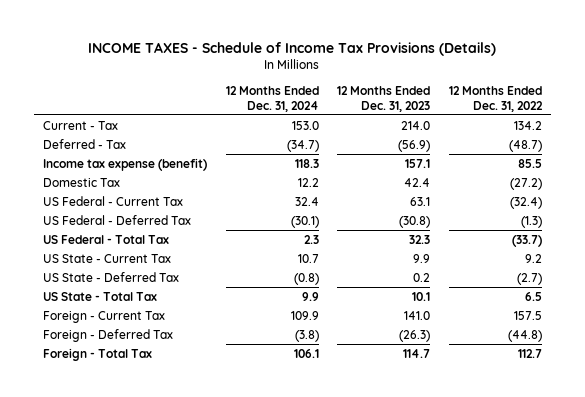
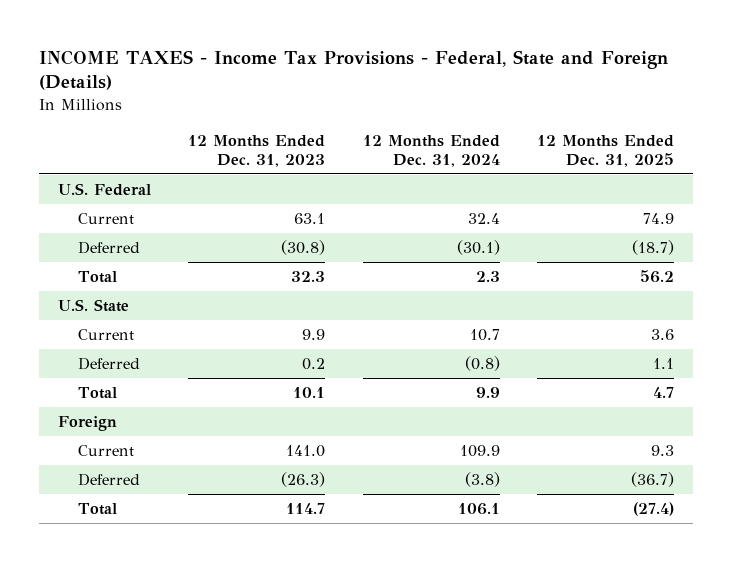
- INCOME TAXES - Schedule of Income Tax Provisions (Details)
+ INCOME TAXES - Income Tax Provisions - Federal, State and Foreign (Details)
- | 12 Months Ended Dec. 31, 2024 | 12 Months Ended Dec. 31, 2023 | 12 Months Ended Dec. 31, 2022
+ | 12 Months Ended Dec. 31, 2023 | 12 Months Ended Dec. 31, 2024 | 12 Months Ended Dec. 31, 2025
- Current - Tax | 153.0 | 214.0 | 134.2
- Deferred - Tax | (34.7) | (56.9) | (48.7)
- Income tax expense (benefit) | 118.3 | 157.1 | 85.5
- Domestic Tax | 12.2 | 42.4 | (27.2)
- US Federal - Current Tax | 32.4 | 63.1 | (32.4)
- US Federal - Deferred Tax | (30.1) | (30.8) | (1.3)
- US Federal - Total Tax | 2.3 | 32.3 | (33.7)
- US State - Current Tax | 10.7 | 9.9 | 9.2
- US State - Deferred Tax | (0.8) | 0.2 | (2.7)
- US State - Total Tax | 9.9 | 10.1 | 6.5
- Foreign - Current Tax | 109.9 | 141.0 | 157.5
- Foreign - Deferred Tax | (3.8) | (26.3) | (44.8)
- Foreign - Total Tax | 106.1 | 114.7 | 112.7
+ U.S. Federal
+ Current | 63.1 | 32.4 | 74.9
+ Deferred | (30.8) | (30.1) | (18.7)
+ Total | 32.3 | 2.3 | 56.2
+ U.S. State
+ Current | 9.9 | 10.7 | 3.6
+ Deferred | 0.2 | (0.8) | 1.1
+ Total | 10.1 | 9.9 | 4.7
+ Foreign
+ Current | 141.0 | 109.9 | 9.3
+ Deferred | (26.3) | (3.8) | (36.7)
+ Total | 114.7 | 106.1 | (27.4)

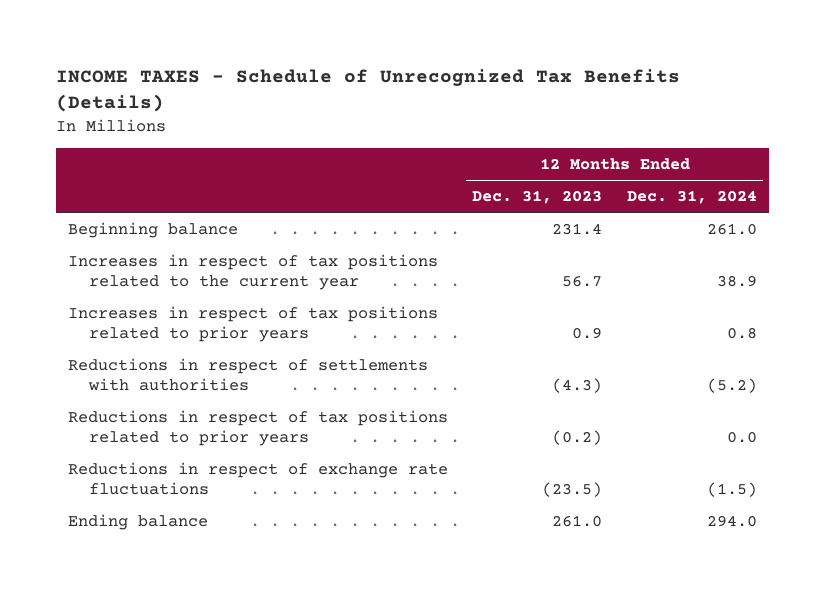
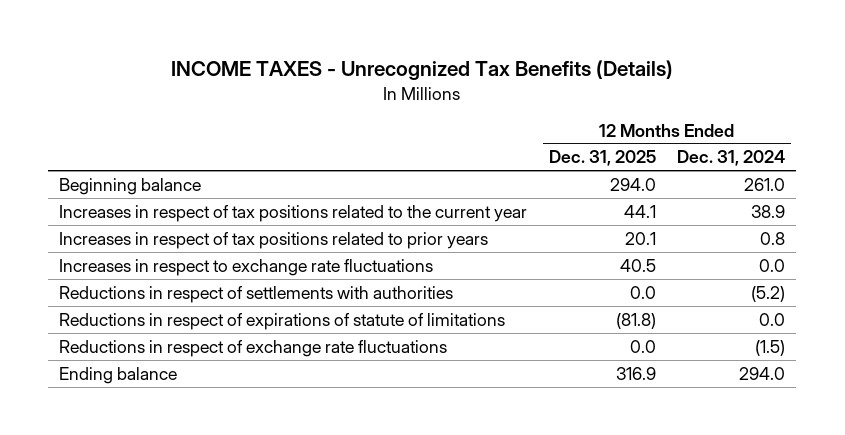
- INCOME TAXES - Schedule of Unrecognized Tax Benefits (Details)
+ INCOME TAXES - Unrecognized Tax Benefits (Details)
- | 12 Months Ended Dec. 31, 2023 | 12 Months Ended Dec. 31, 2024
+ | 12 Months Ended Dec. 31, 2025 | 12 Months Ended Dec. 31, 2024
+ Increases in respect to exchange rate fluctuations | 40.5 | 0.0
- Reductions in respect of tax positions related to prior years | (0.2) | 0.0
+ Reductions in respect of expirations of statute of limitations | (81.8) | 0.0

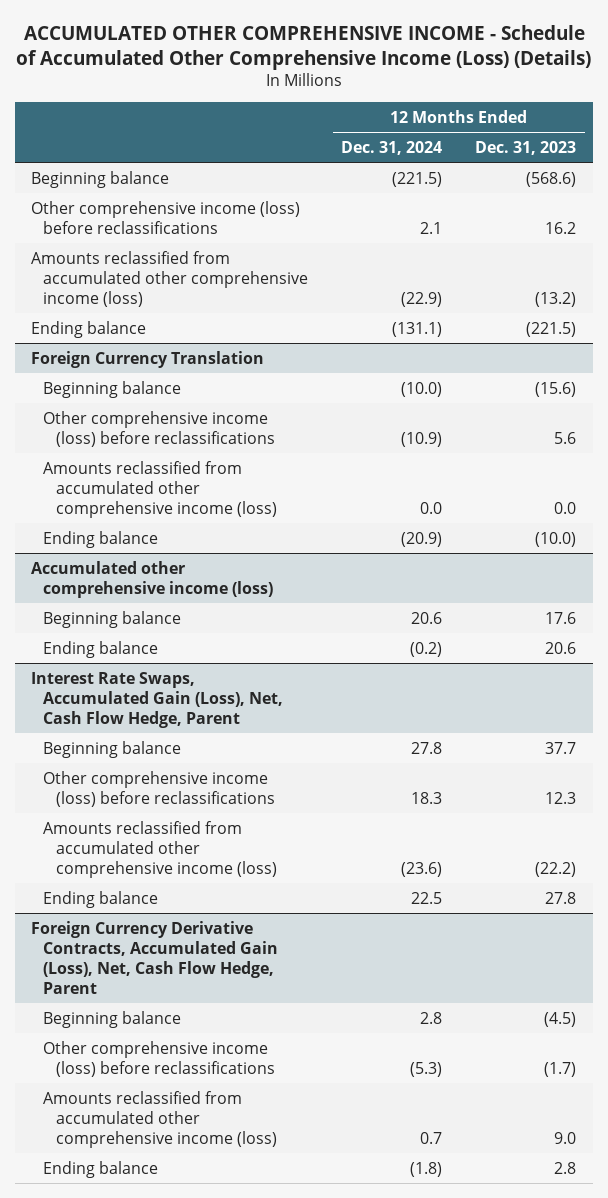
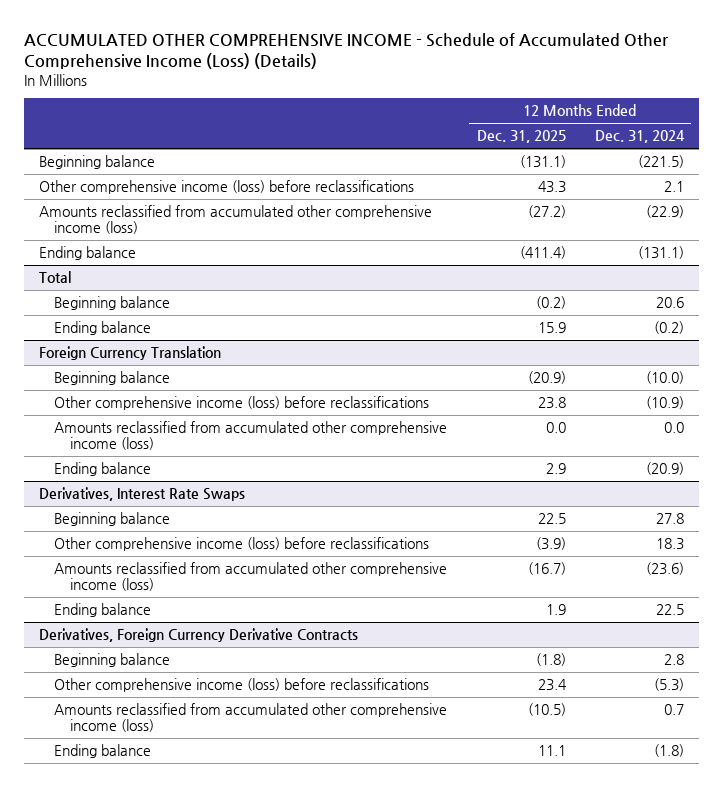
- | 12 Months Ended Dec. 31, 2024 | 12 Months Ended Dec. 31, 2023
+ | 12 Months Ended Dec. 31, 2025 | 12 Months Ended Dec. 31, 2024
+ Total
+ Beginning balance | (0.2) | 20.6
+ Ending balance | 15.9 | (0.2)
- Accumulated other comprehensive income (loss)
- Beginning balance | 20.6 | 17.6
- Ending balance | (0.2) | 20.6
- Interest Rate Swaps, Accumulated Gain (Loss), Net, Cash Flow Hedge, Parent
+ Derivatives, Interest Rate Swaps
- Foreign Currency Derivative Contracts, Accumulated Gain (Loss), Net, Cash Flow Hedge, Parent
+ Derivatives, Foreign Currency Derivative Contracts

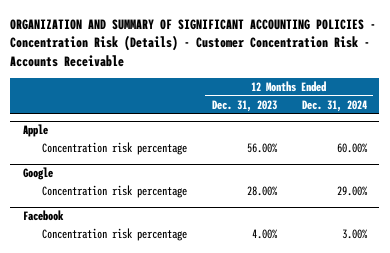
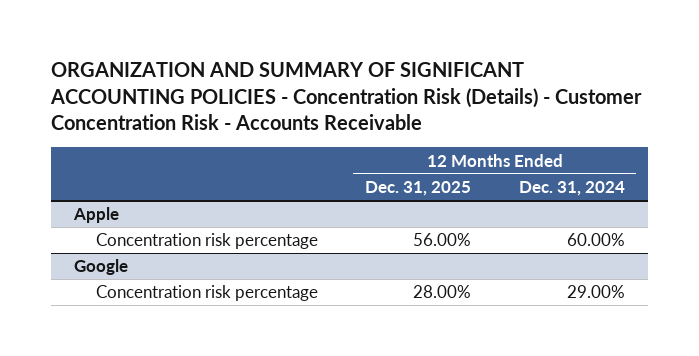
- | 12 Months Ended Dec. 31, 2023 | 12 Months Ended Dec. 31, 2024
+ | 12 Months Ended Dec. 31, 2025 | 12 Months Ended Dec. 31, 2024
- Facebook
- Concentration risk percentage | 4.00% | 3.00%

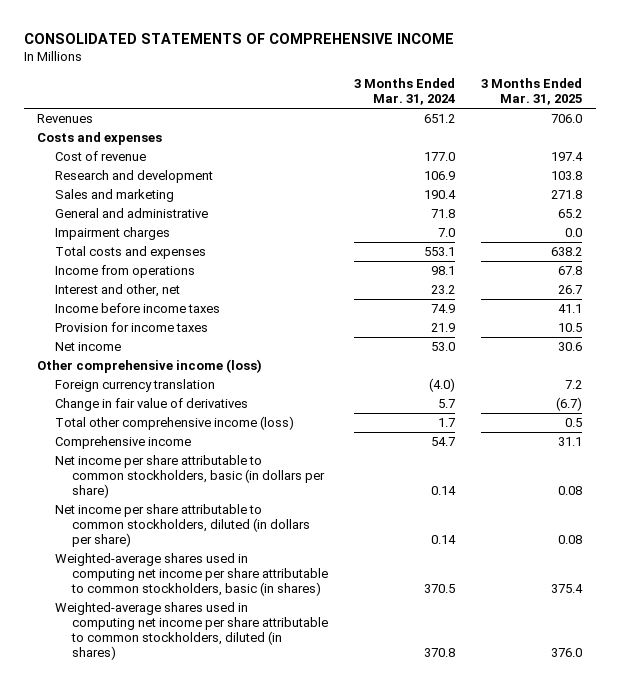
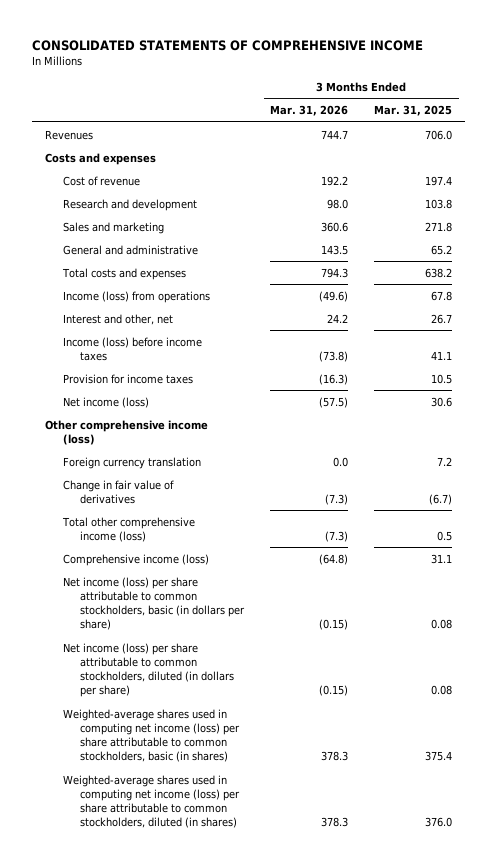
- | 3 Months Ended Mar. 31, 2024 | 3 Months Ended Mar. 31, 2025
+ | 3 Months Ended Mar. 31, 2026 | 3 Months Ended Mar. 31, 2025
- Impairment charges | 7.0 | 0.0
- Income from operations | 98.1 | 67.8
+ Income (loss) from operations | (49.6) | 67.8
- Income before income taxes | 74.9 | 41.1
+ Income (loss) before income taxes | (73.8) | 41.1
- Net income | 53.0 | 30.6
+ Net income (loss) | (57.5) | 30.6
- Comprehensive income | 54.7 | 31.1
- Net income per share attributable to common stockholders, basic (in dollars per share) | 0.14 | 0.08
- Net income per share attributable to common stockholders, diluted (in dollars per share) | 0.14 | 0.08
- Weighted-average shares used in computing net income per share attributable to common stockholders, basic (in shares) | 370.5 | 375.4
- Weighted-average shares used in computing net income per share attributable to common stockholders, diluted (in shares) | 370.8 | 376.0
+ Comprehensive income (loss) | (64.8) | 31.1
+ Net income (loss) per share attributable to common stockholders, basic (in dollars per share) | (0.15) | 0.08
+ Net income (loss) per share attributable to common stockholders, diluted (in dollars per share) | (0.15) | 0.08
+ Weighted-average shares used in computing net income (loss) per share attributable to common stockholders, basic (in shares) | 378.3 | 375.4
+ Weighted-average shares used in computing net income (loss) per share attributable to common stockholders, diluted (in shares) | 378.3 | 376.0

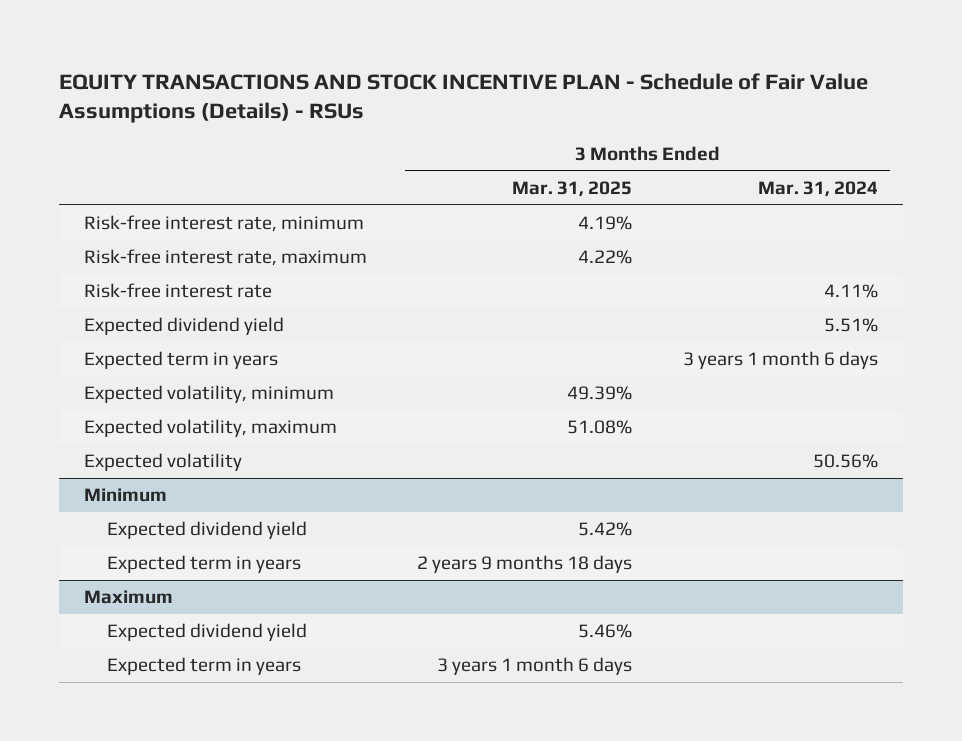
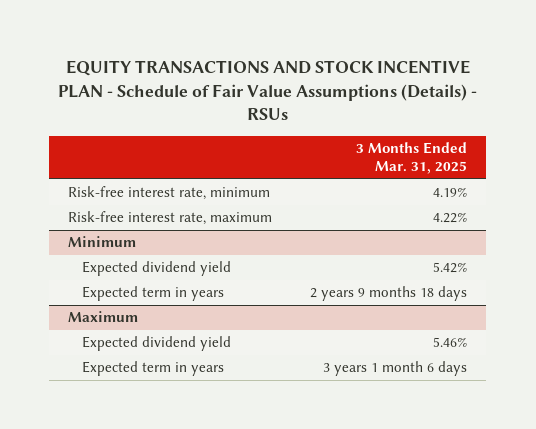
- | 3 Months Ended Mar. 31, 2025 | 3 Months Ended Mar. 31, 2024
+ | 3 Months Ended Mar. 31, 2025
- Risk-free interest rate | | 4.11%
- Expected dividend yield | | 5.51%
- Expected term in years | | 3 years 1 month 6 days
- Expected volatility, minimum | 49.39% |
- Expected volatility, maximum | 51.08% |
- Expected volatility | | 50.56%

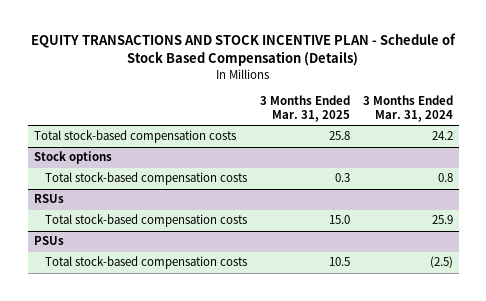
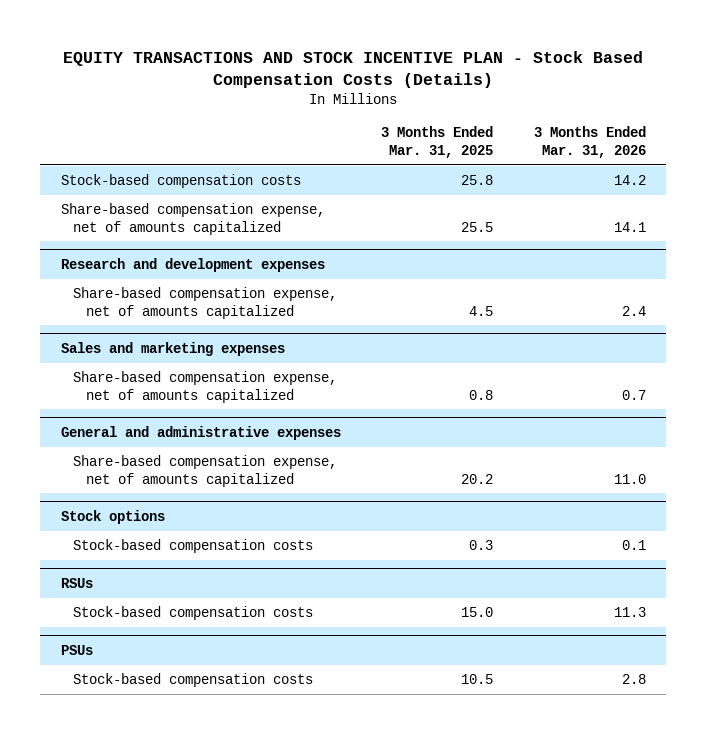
- EQUITY TRANSACTIONS AND STOCK INCENTIVE PLAN - Schedule of Stock Based Compensation (Details)
+ EQUITY TRANSACTIONS AND STOCK INCENTIVE PLAN - Stock Based Compensation Costs (Details)
- | 3 Months Ended Mar. 31, 2025 | 3 Months Ended Mar. 31, 2024
+ | 3 Months Ended Mar. 31, 2025 | 3 Months Ended Mar. 31, 2026
- Total stock-based compensation costs | 25.8 | 24.2
+ Stock-based compensation costs | 25.8 | 14.2
+ Share-based compensation expense, net of amounts capitalized | 25.5 | 14.1
+ Research and development expenses
+ Share-based compensation expense, net of amounts capitalized | 4.5 | 2.4
+ Sales and marketing expenses
+ Share-based compensation expense, net of amounts capitalized | 0.8 | 0.7
+ General and administrative expenses
+ Share-based compensation expense, net of amounts capitalized | 20.2 | 11.0
@ Stock options
- Total stock-based compensation costs | 0.3 | 0.8
+ Stock-based compensation costs | 0.3 | 0.1
@ RSUs
- Total stock-based compensation costs | 15.0 | 25.9
+ Stock-based compensation costs | 15.0 | 11.3
@ PSUs
- Total stock-based compensation costs | 10.5 | (2.5)
+ Stock-based compensation costs | 10.5 | 2.8

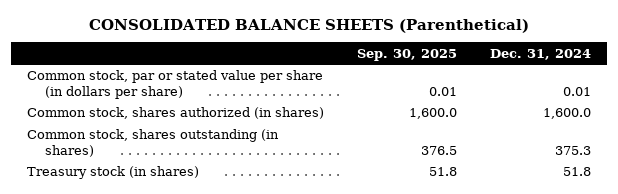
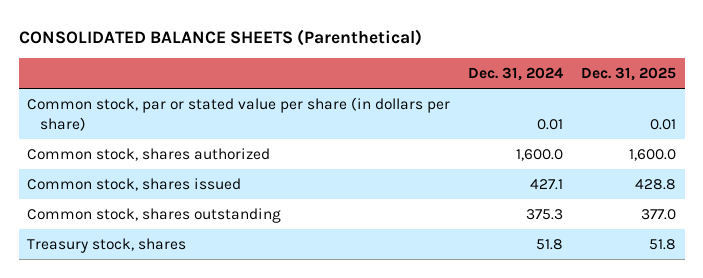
- | Sep. 30, 2025 | Dec. 31, 2024
+ | Dec. 31, 2024 | Dec. 31, 2025
- Common stock, shares authorized (in shares) | 1,600.0 | 1,600.0
- Common stock, shares outstanding (in shares) | 376.5 | 375.3
- Treasury stock (in shares) | 51.8 | 51.8
+ Common stock, shares authorized | 1,600.0 | 1,600.0
+ Common stock, shares issued | 427.1 | 428.8
+ Common stock, shares outstanding | 375.3 | 377.0
+ Treasury stock, shares | 51.8 | 51.8

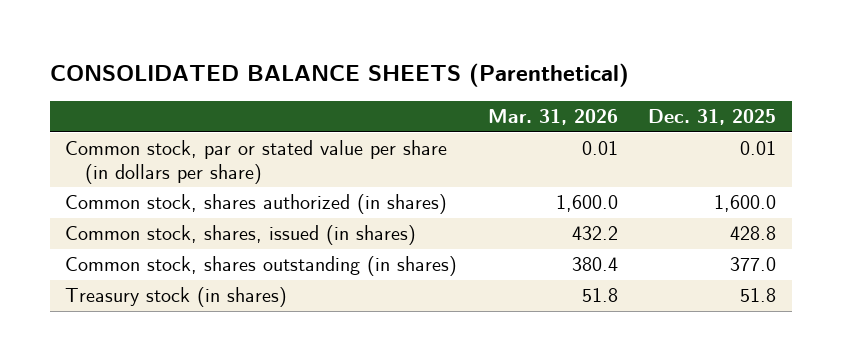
- | Dec. 31, 2024 | Dec. 31, 2025
+ | Mar. 31, 2026 | Dec. 31, 2025
- Common stock, shares authorized | 1,600.0 | 1,600.0
- Common stock, shares issued | 427.1 | 428.8
- Common stock, shares outstanding | 375.3 | 377.0
- Treasury stock, shares | 51.8 | 51.8
+ Common stock, shares authorized (in shares) | 1,600.0 | 1,600.0
+ Common stock, shares, issued (in shares) | 432.2 | 428.8
+ Common stock, shares outstanding (in shares) | 380.4 | 377.0
+ Treasury stock (in shares) | 51.8 | 51.8

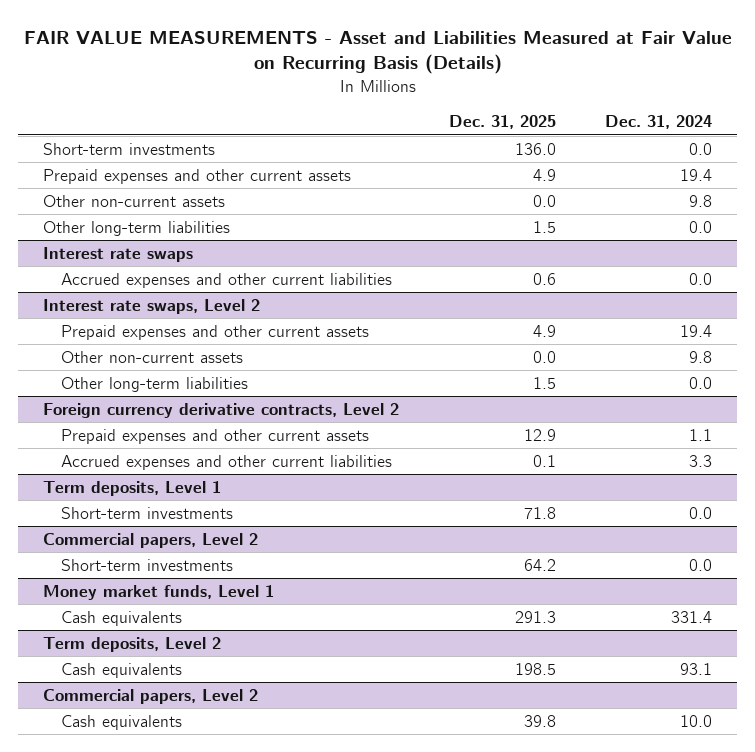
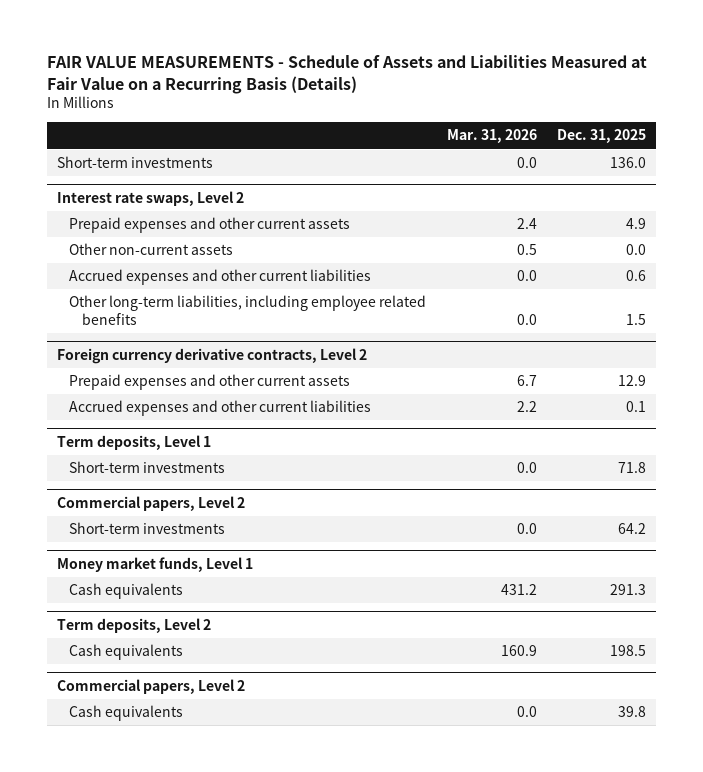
- FAIR VALUE MEASUREMENTS - Asset and Liabilities Measured at Fair Value on Recurring Basis (Details)
+ FAIR VALUE MEASUREMENTS - Schedule of Assets and Liabilities Measured at Fair Value on a Recurring Basis (Details)
- | Dec. 31, 2025 | Dec. 31, 2024
+ | Mar. 31, 2026 | Dec. 31, 2025
- Prepaid expenses and other current assets | 4.9 | 19.4
- Other non-current assets | 0.0 | 9.8
- Other long-term liabilities | 1.5 | 0.0
- Interest rate swaps
- Accrued expenses and other current liabilities | 0.6 | 0.0
@ Interest rate swaps, Level 2
- Other long-term liabilities | 1.5 | 0.0
+ Accrued expenses and other current liabilities | 0.0 | 0.6
+ Other long-term liabilities, including employee related benefits | 0.0 | 1.5

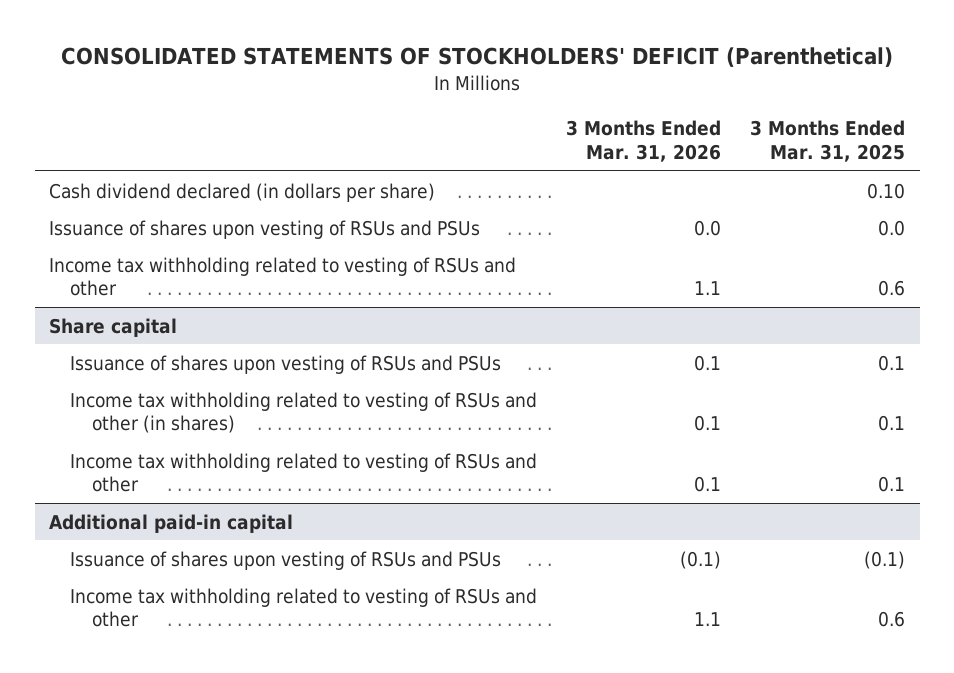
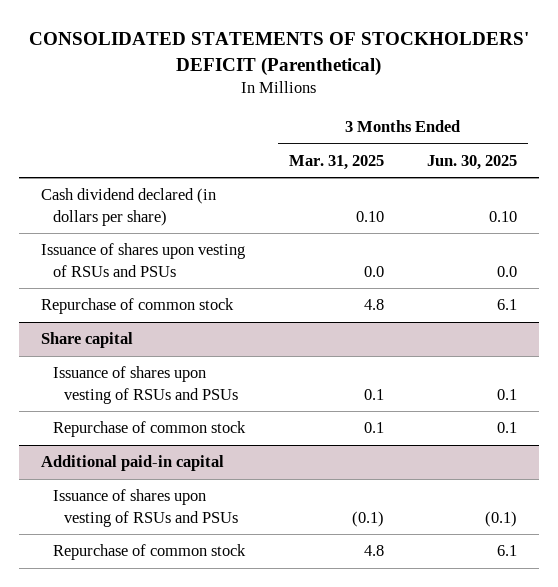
- | 3 Months Ended Mar. 31, 2026 | 3 Months Ended Mar. 31, 2025
+ | 3 Months Ended Mar. 31, 2025 | 3 Months Ended Jun. 30, 2025
- Income tax withholding related to vesting of RSUs and other | 1.1 | 0.6
+ Repurchase of common stock | 4.8 | 6.1
@ Share capital
- Income tax withholding related to vesting of RSUs and other (in shares) | 0.1 | 0.1
- Income tax withholding related to vesting of RSUs and other | 0.1 | 0.1
+ Repurchase of common stock | 0.1 | 0.1
@ Additional paid-in capital
- Income tax withholding related to vesting of RSUs and other | 1.1 | 0.6
+ Repurchase of common stock | 4.8 | 6.1

